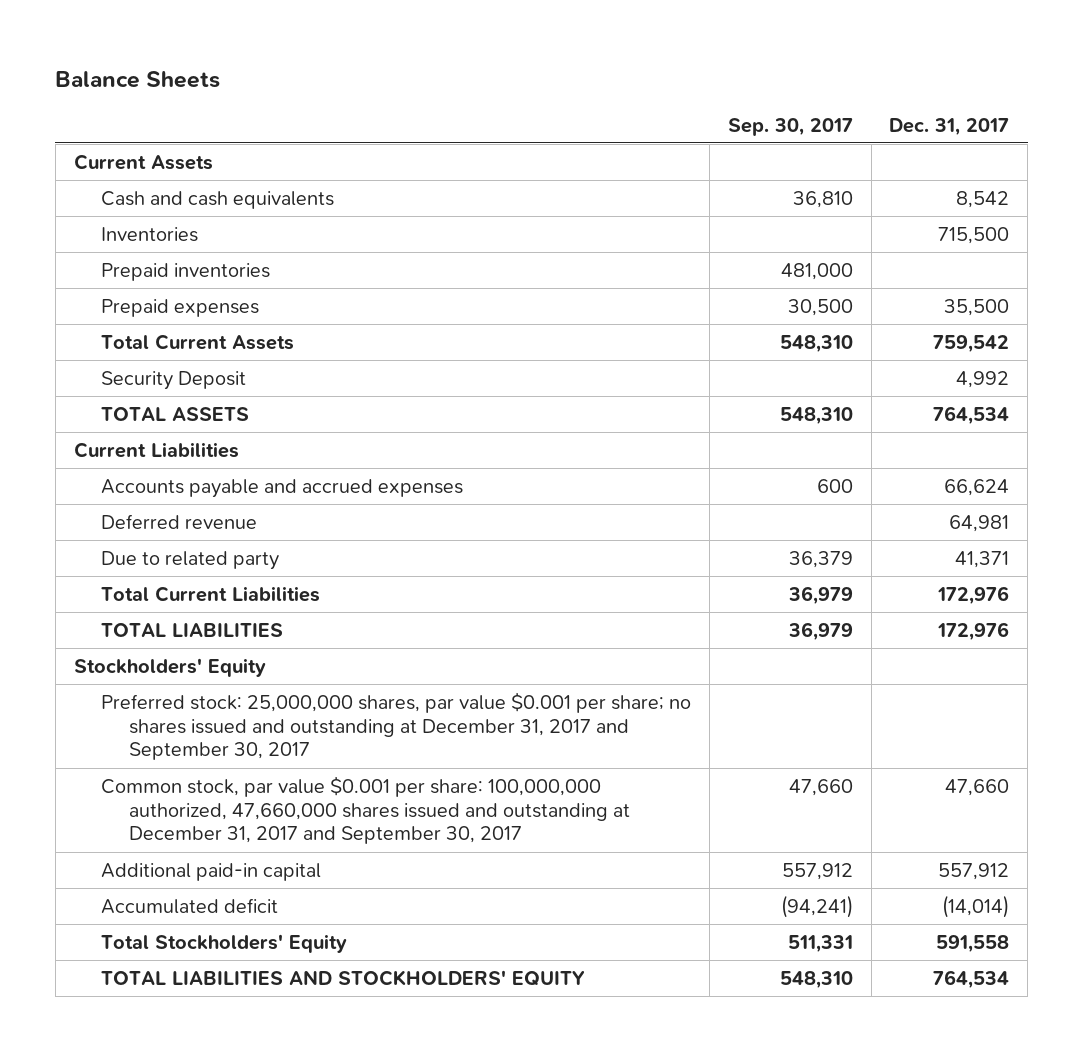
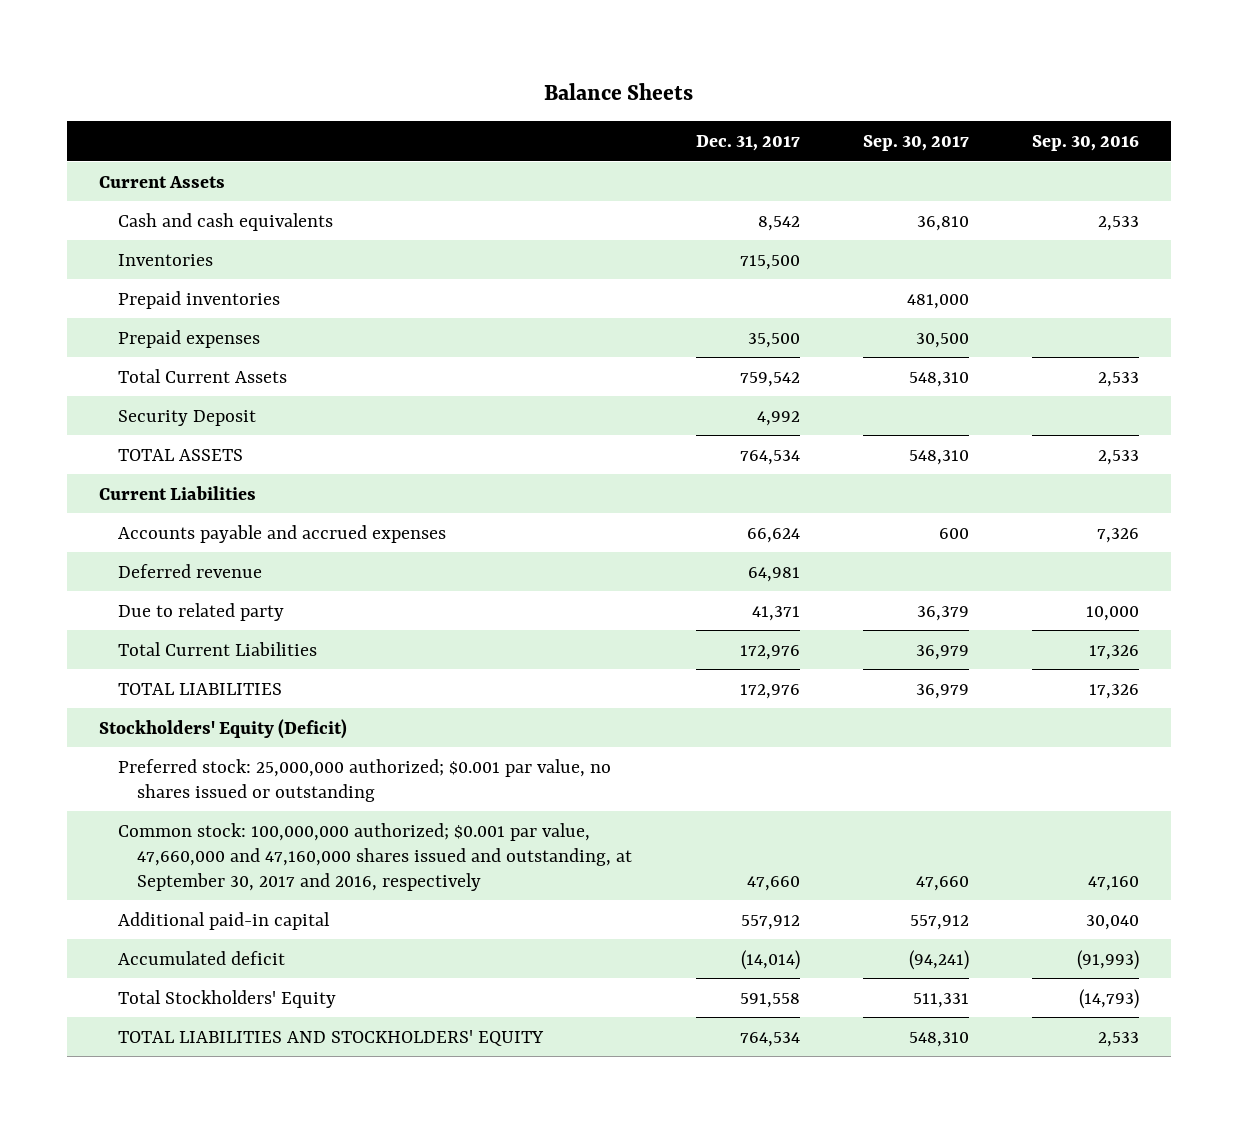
- | Sep. 30, 2017 | Dec. 31, 2017
+ | Dec. 31, 2017 | Sep. 30, 2017 | Sep. 30, 2016
- Stockholders' Equity
- Preferred stock: 25,000,000 shares, par value $0.001 per share; no shares issued and outstanding at December 31, 2017 and September 30, 2017
- Common stock, par value $0.001 per share: 100,000,000 authorized, 47,660,000 shares issued and outstanding at December 31, 2017 and September 30, 2017 | 47,660 | 47,660
+ Stockholders' Equity (Deficit)
+ Preferred stock: 25,000,000 authorized; $0.001 par value, no shares issued or outstanding
+ Common stock: 100,000,000 authorized; $0.001 par value, 47,660,000 and 47,160,000 shares issued and outstanding, at September 30, 2017 and 2016, respectively | 47,660 | 47,660 | 47,160

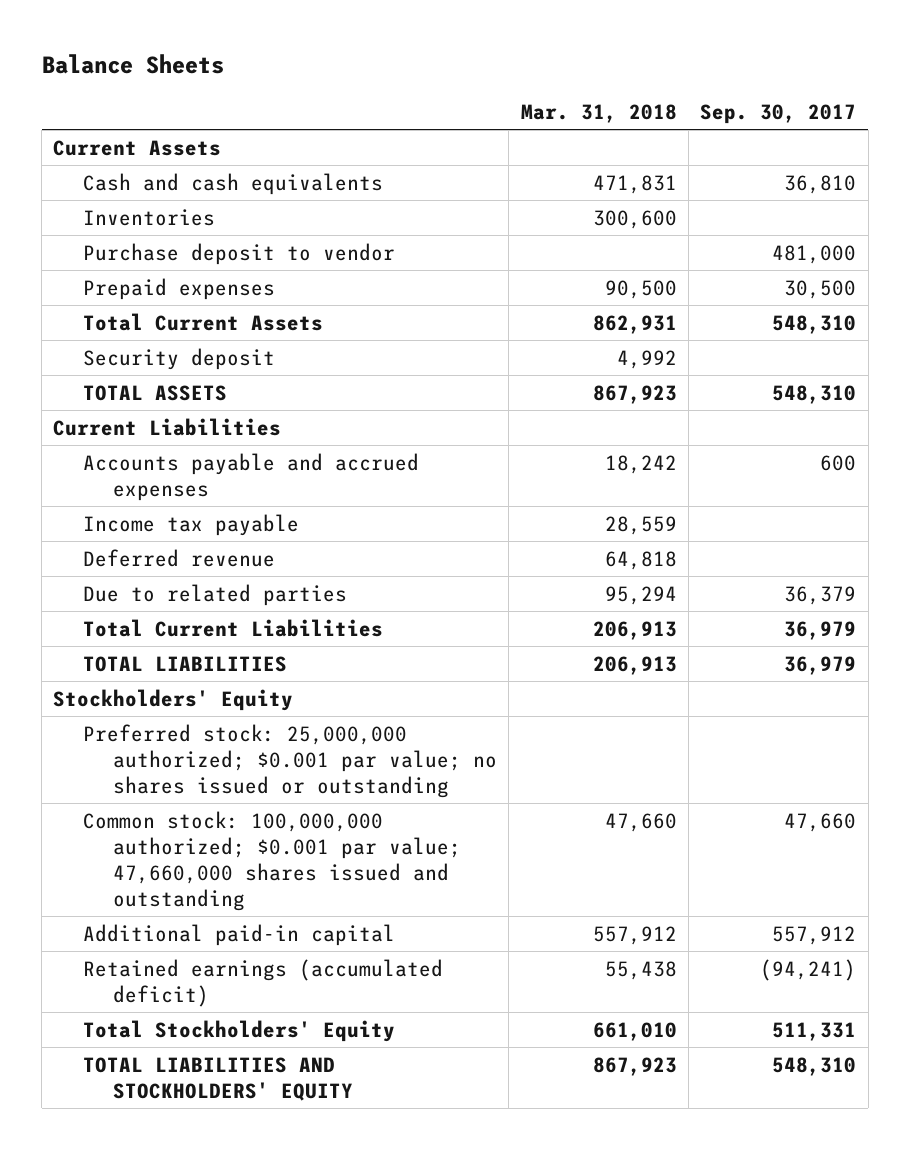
- | Dec. 31, 2017 | Sep. 30, 2017 | Sep. 30, 2016
+ | Mar. 31, 2018 | Sep. 30, 2017
- Prepaid inventories | | 481,000 |
+ Purchase deposit to vendor | | 481,000
- Security Deposit | 4,992 | |
+ Security deposit | 4,992 |
+ Income tax payable | 28,559 |
- Due to related party | 41,371 | 36,379 | 10,000
+ Due to related parties | 95,294 | 36,379
- Stockholders' Equity (Deficit)
- Preferred stock: 25,000,000 authorized; $0.001 par value, no shares issued or outstanding
- Common stock: 100,000,000 authorized; $0.001 par value, 47,660,000 and 47,160,000 shares issued and outstanding, at September 30, 2017 and 2016, respectively | 47,660 | 47,660 | 47,160
+ Stockholders' Equity
+ Preferred stock: 25,000,000 authorized; $0.001 par value; no shares issued or outstanding
+ Common stock: 100,000,000 authorized; $0.001 par value; 47,660,000 shares issued and outstanding | 47,660 | 47,660
- Accumulated deficit | (14,014) | (94,241) | (91,993)
+ Retained earnings (accumulated deficit) | 55,438 | (94,241)

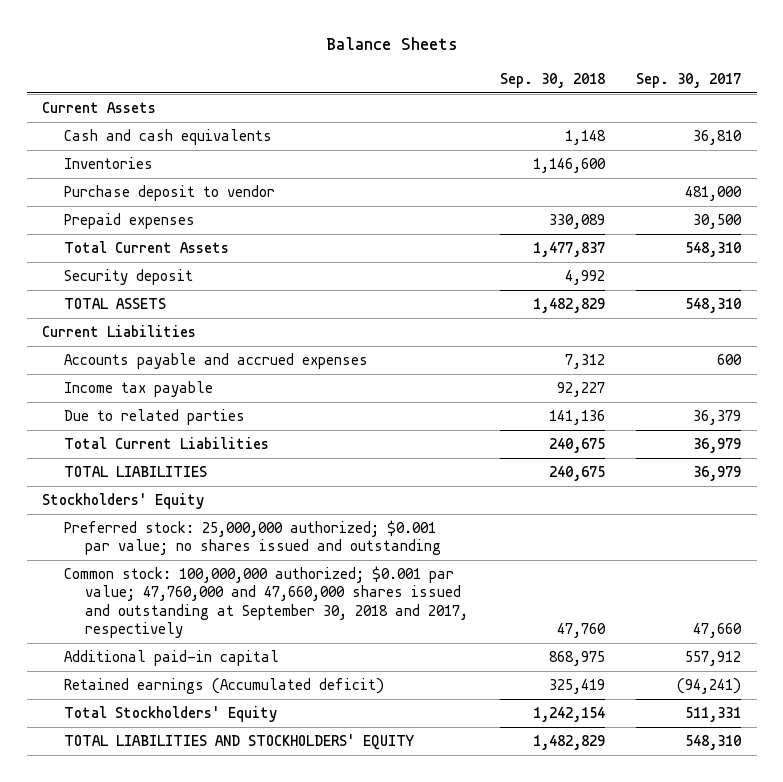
- | Mar. 31, 2018 | Sep. 30, 2017
+ | Sep. 30, 2018 | Sep. 30, 2017
- Deferred revenue | 64,818 |
- Preferred stock: 25,000,000 authorized; $0.001 par value; no shares issued or outstanding
- Common stock: 100,000,000 authorized; $0.001 par value; 47,660,000 shares issued and outstanding | 47,660 | 47,660
+ Preferred stock: 25,000,000 authorized; $0.001 par value; no shares issued and outstanding
+ Common stock: 100,000,000 authorized; $0.001 par value; 47,760,000 and 47,660,000 shares issued and outstanding at September 30, 2018 and 2017, respectively | 47,760 | 47,660
- Retained earnings (accumulated deficit) | 55,438 | (94,241)
+ Retained earnings (Accumulated deficit) | 325,419 | (94,241)

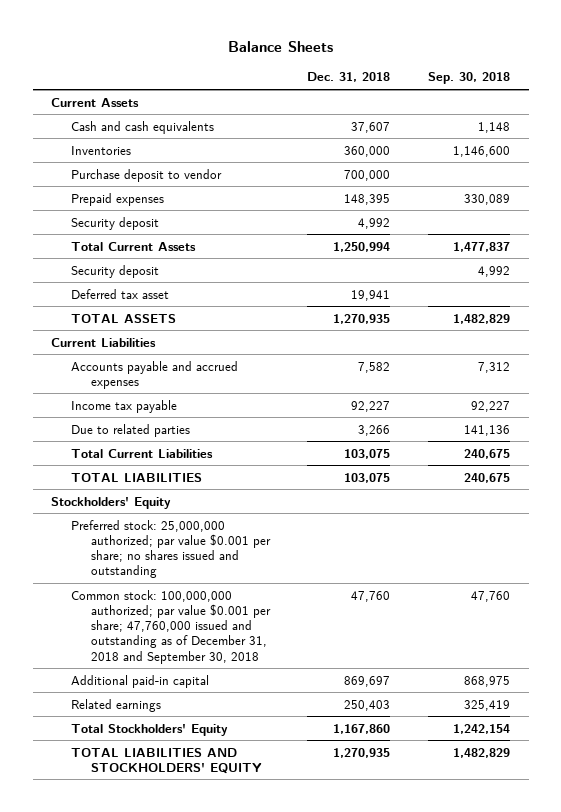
- | Sep. 30, 2018 | Sep. 30, 2017
+ | Dec. 31, 2018 | Sep. 30, 2018
+ Security deposit | 4,992 |
+ Deferred tax asset | 19,941 |
- Preferred stock: 25,000,000 authorized; $0.001 par value; no shares issued and outstanding
- Common stock: 100,000,000 authorized; $0.001 par value; 47,760,000 and 47,660,000 shares issued and outstanding at September 30, 2018 and 2017, respectively | 47,760 | 47,660
+ Preferred stock: 25,000,000 authorized; par value $0.001 per share; no shares issued and outstanding
+ Common stock: 100,000,000 authorized; par value $0.001 per share; 47,760,000 issued and outstanding as of December 31, 2018 and September 30, 2018 | 47,760 | 47,760
- Retained earnings (Accumulated deficit) | 325,419 | (94,241)
+ Related earnings | 250,403 | 325,419

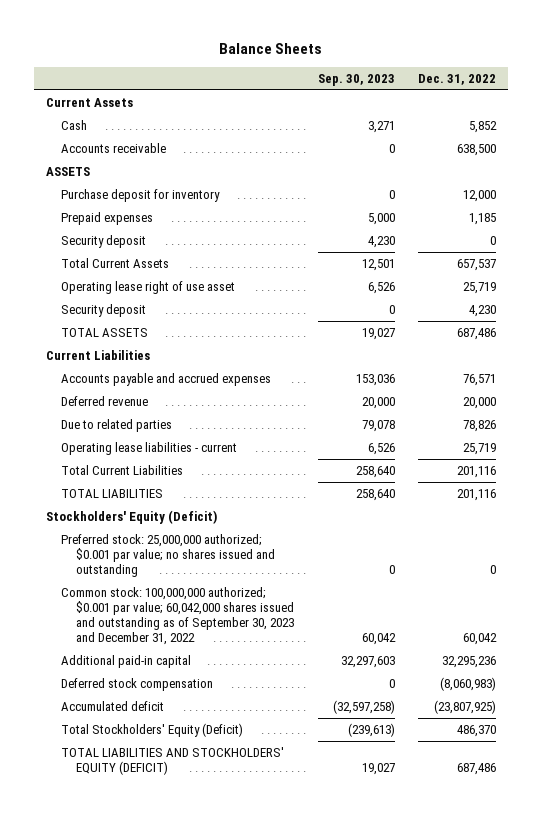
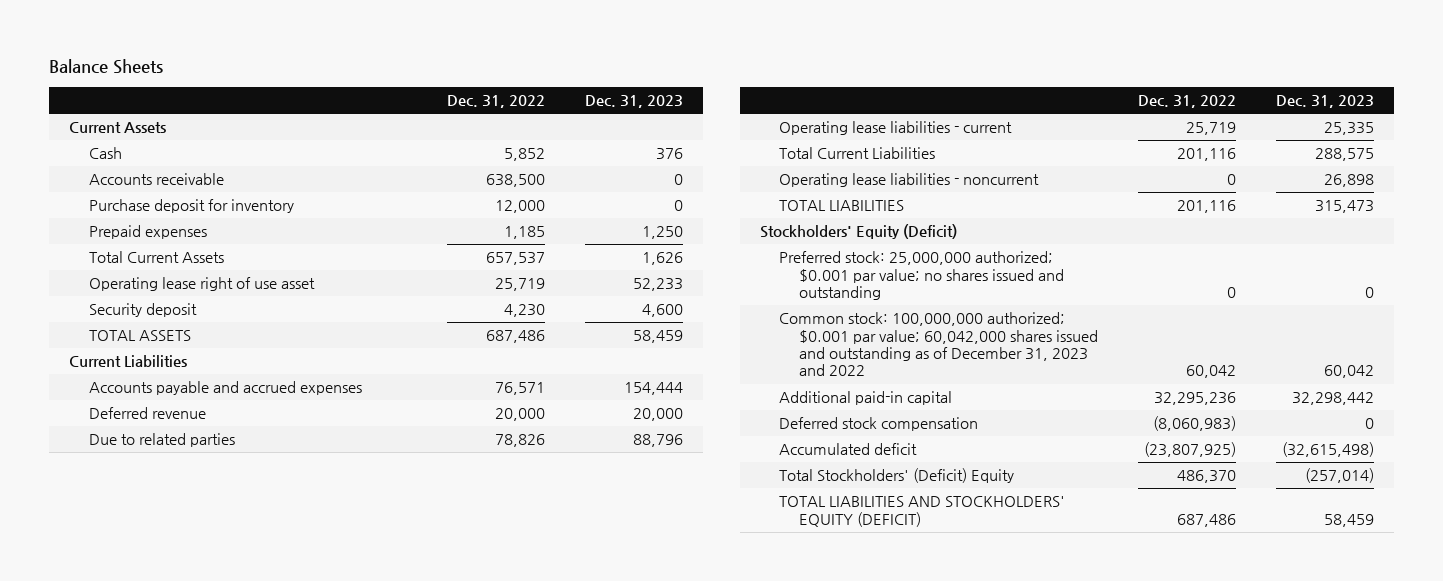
- | Sep. 30, 2023 | Dec. 31, 2022
+ | Dec. 31, 2022 | Dec. 31, 2023
- ASSETS
- Security deposit | 4,230 | 0
+ Operating lease liabilities - noncurrent | 0 | 26,898
- Common stock: 100,000,000 authorized; $0.001 par value; 60,042,000 shares issued and outstanding as of September 30, 2023 and December 31, 2022 | 60,042 | 60,042
+ Common stock: 100,000,000 authorized; $0.001 par value; 60,042,000 shares issued and outstanding as of December 31, 2023 and 2022 | 60,042 | 60,042
- Total Stockholders' Equity (Deficit) | (239,613) | 486,370
+ Total Stockholders' (Deficit) Equity | 486,370 | (257,014)

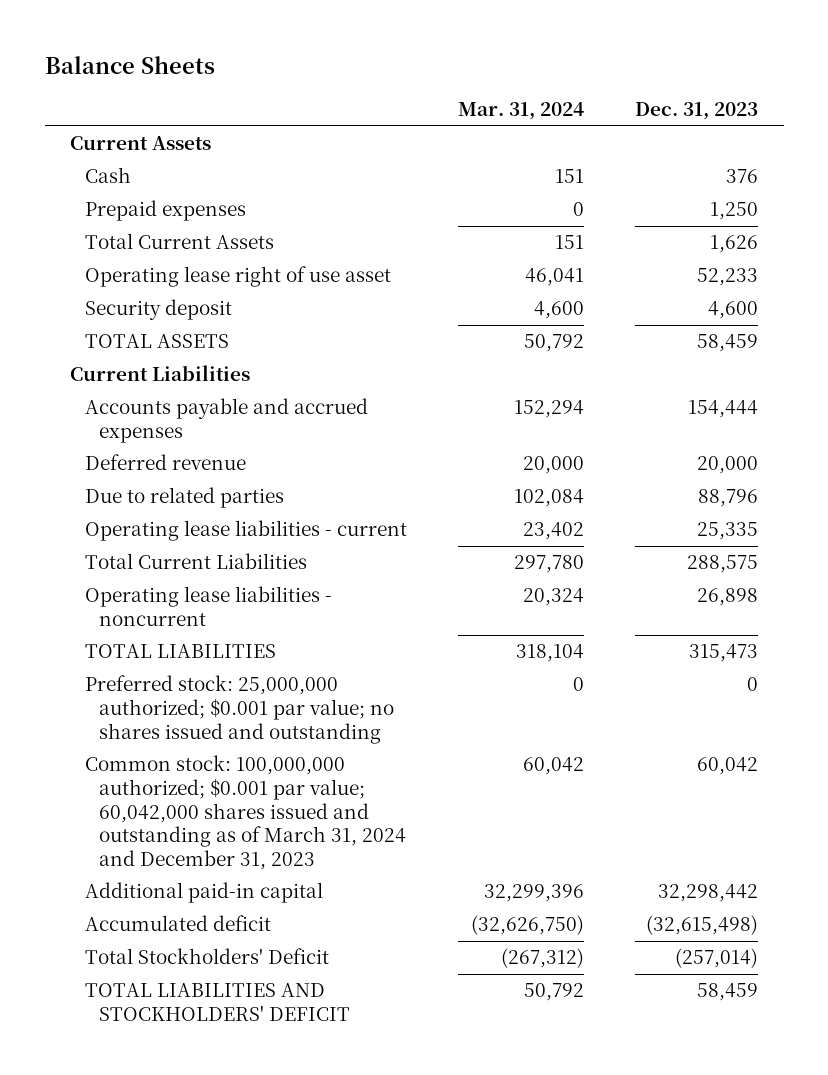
- | Dec. 31, 2022 | Dec. 31, 2023
+ | Mar. 31, 2024 | Dec. 31, 2023
- Accounts receivable | 638,500 | 0
- Purchase deposit for inventory | 12,000 | 0
- Stockholders' Equity (Deficit)
- Common stock: 100,000,000 authorized; $0.001 par value; 60,042,000 shares issued and outstanding as of December 31, 2023 and 2022 | 60,042 | 60,042
+ Common stock: 100,000,000 authorized; $0.001 par value; 60,042,000 shares issued and outstanding as of March 31, 2024 and December 31, 2023 | 60,042 | 60,042
- Deferred stock compensation | (8,060,983) | 0
- Total Stockholders' (Deficit) Equity | 486,370 | (257,014)
- TOTAL LIABILITIES AND STOCKHOLDERS' EQUITY (DEFICIT) | 687,486 | 58,459
+ Total Stockholders' Deficit | (267,312) | (257,014)
+ TOTAL LIABILITIES AND STOCKHOLDERS' DEFICIT | 50,792 | 58,459

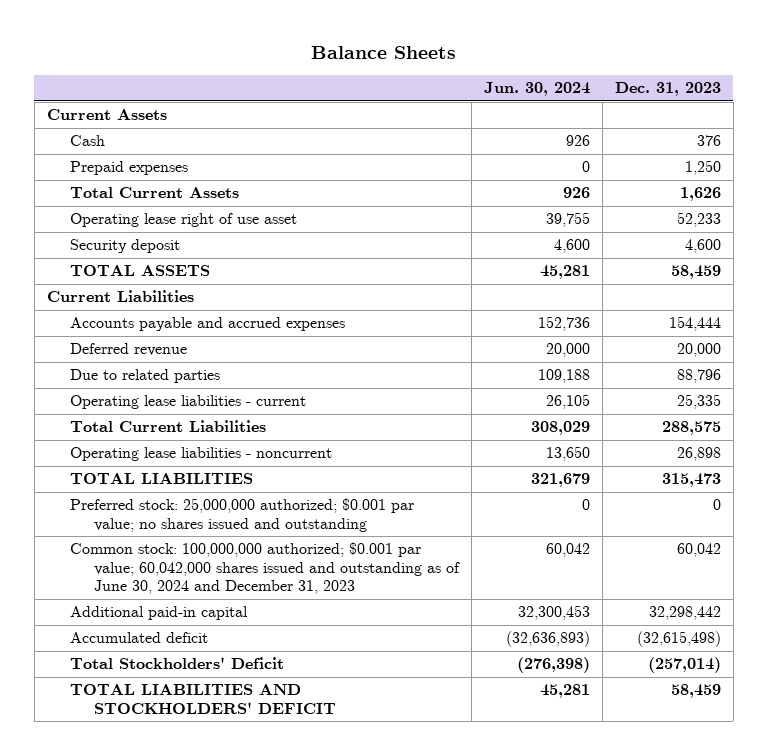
- | Mar. 31, 2024 | Dec. 31, 2023
+ | Jun. 30, 2024 | Dec. 31, 2023
- Common stock: 100,000,000 authorized; $0.001 par value; 60,042,000 shares issued and outstanding as of March 31, 2024 and December 31, 2023 | 60,042 | 60,042
+ Common stock: 100,000,000 authorized; $0.001 par value; 60,042,000 shares issued and outstanding as of June 30, 2024 and December 31, 2023 | 60,042 | 60,042

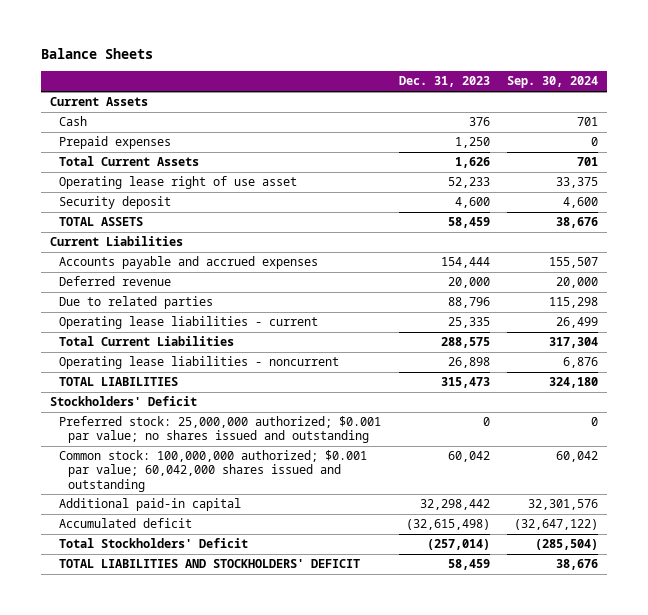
- | Jun. 30, 2024 | Dec. 31, 2023
+ | Dec. 31, 2023 | Sep. 30, 2024
+ Stockholders' Deficit
- Common stock: 100,000,000 authorized; $0.001 par value; 60,042,000 shares issued and outstanding as of June 30, 2024 and December 31, 2023 | 60,042 | 60,042
+ Common stock: 100,000,000 authorized; $0.001 par value; 60,042,000 shares issued and outstanding | 60,042 | 60,042

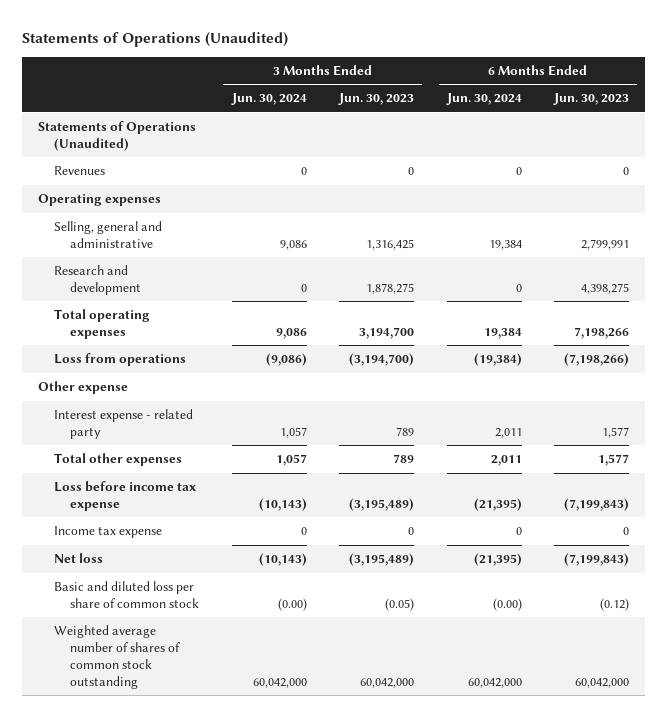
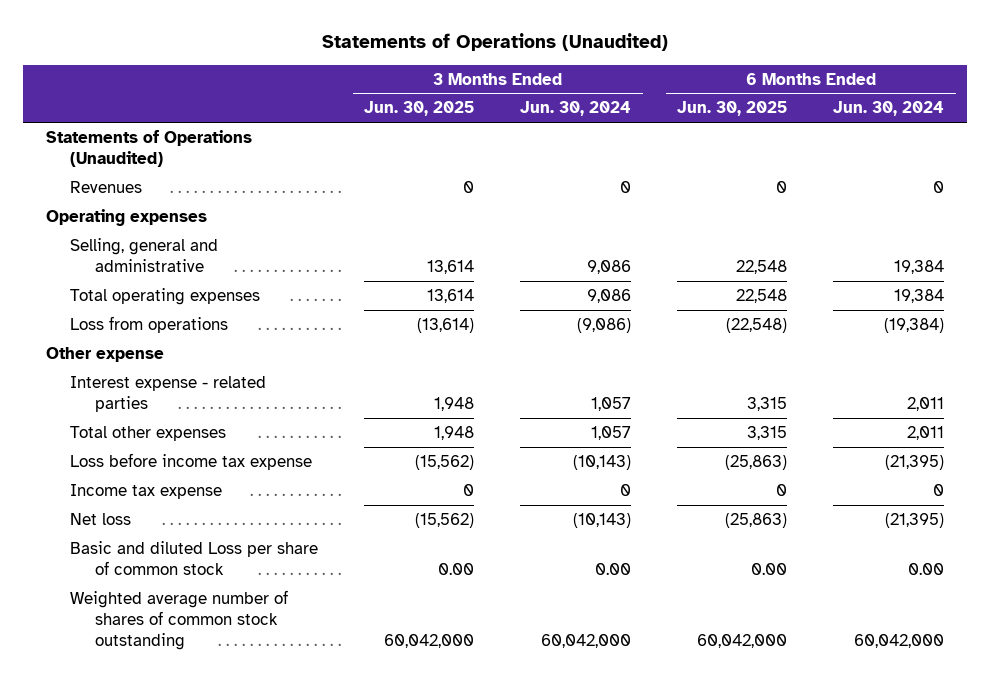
- | 3 Months Ended Jun. 30, 2024 | 3 Months Ended Jun. 30, 2023 | 6 Months Ended Jun. 30, 2024 | 6 Months Ended Jun. 30, 2023
+ | 3 Months Ended Jun. 30, 2025 | 3 Months Ended Jun. 30, 2024 | 6 Months Ended Jun. 30, 2025 | 6 Months Ended Jun. 30, 2024
- Research and development | 0 | 1,878,275 | 0 | 4,398,275
- Interest expense - related party | 1,057 | 789 | 2,011 | 1,577
+ Interest expense - related parties | 1,948 | 1,057 | 3,315 | 2,011
- Basic and diluted loss per share of common stock | (0.00) | (0.05) | (0.00) | (0.12)
+ Basic and diluted Loss per share of common stock | 0.00 | 0.00 | 0.00 | 0.00

